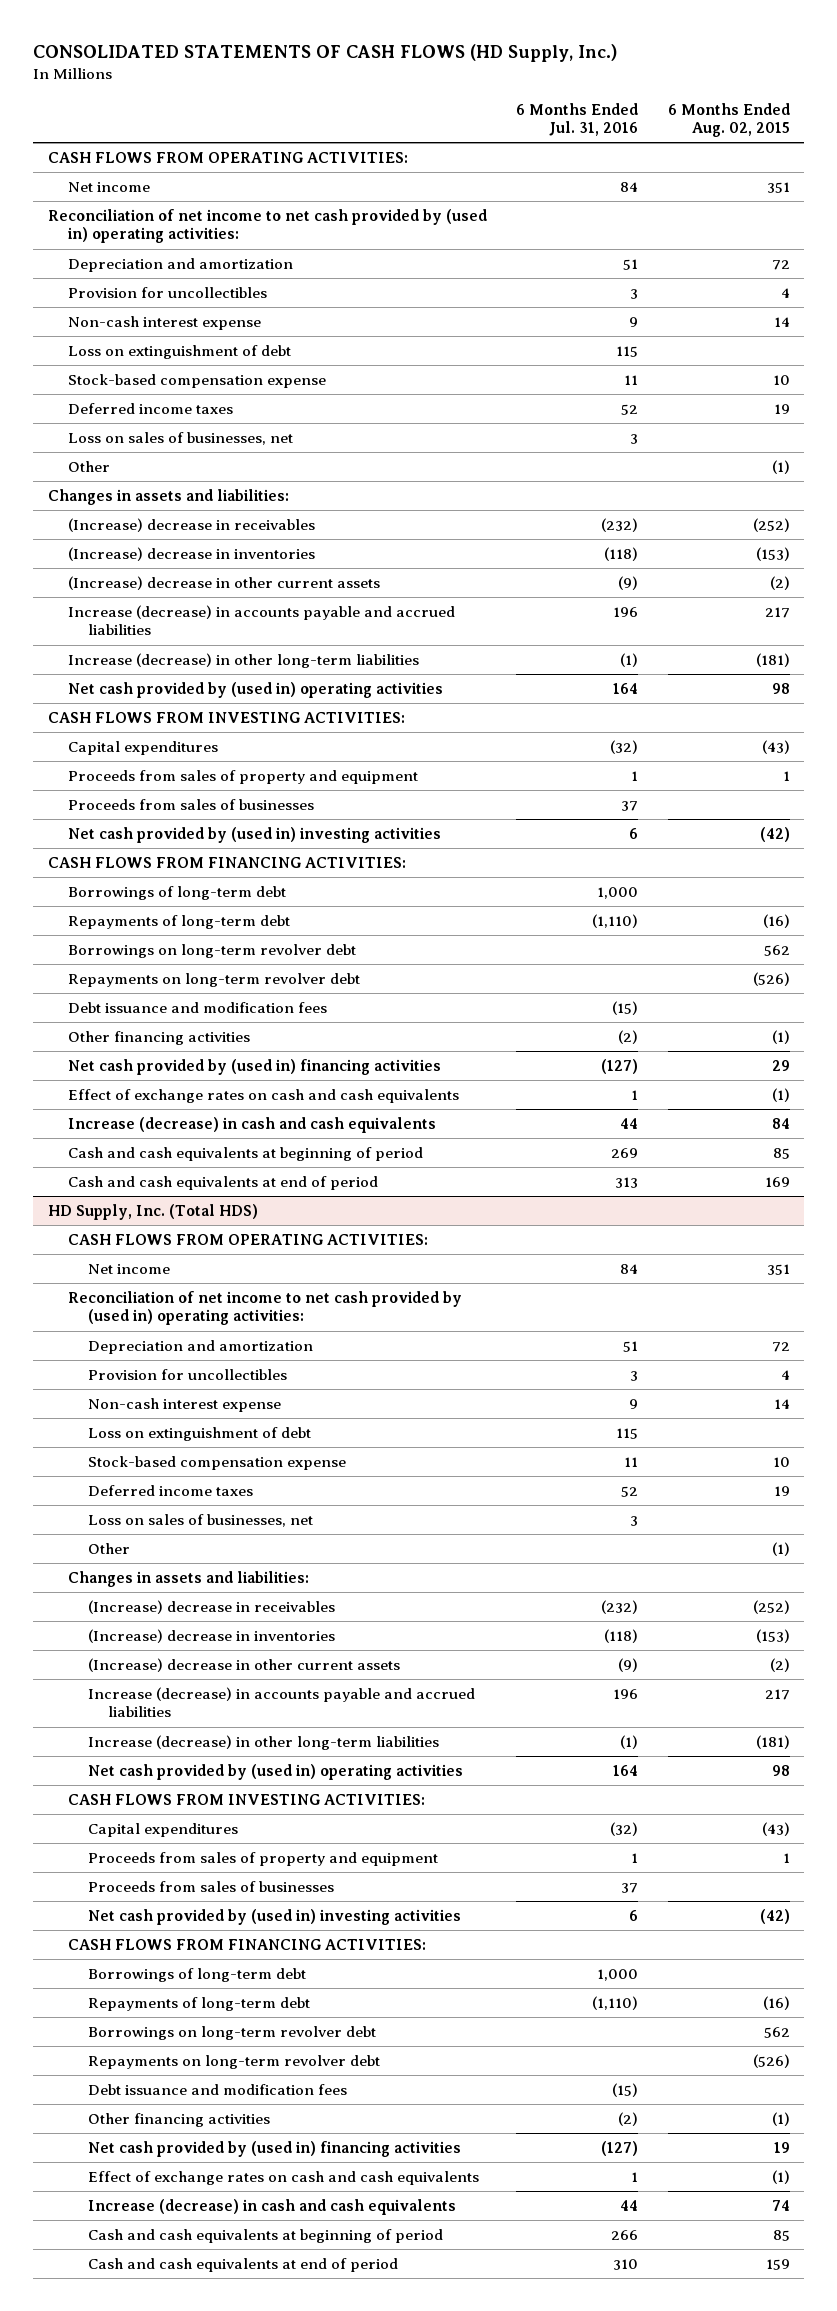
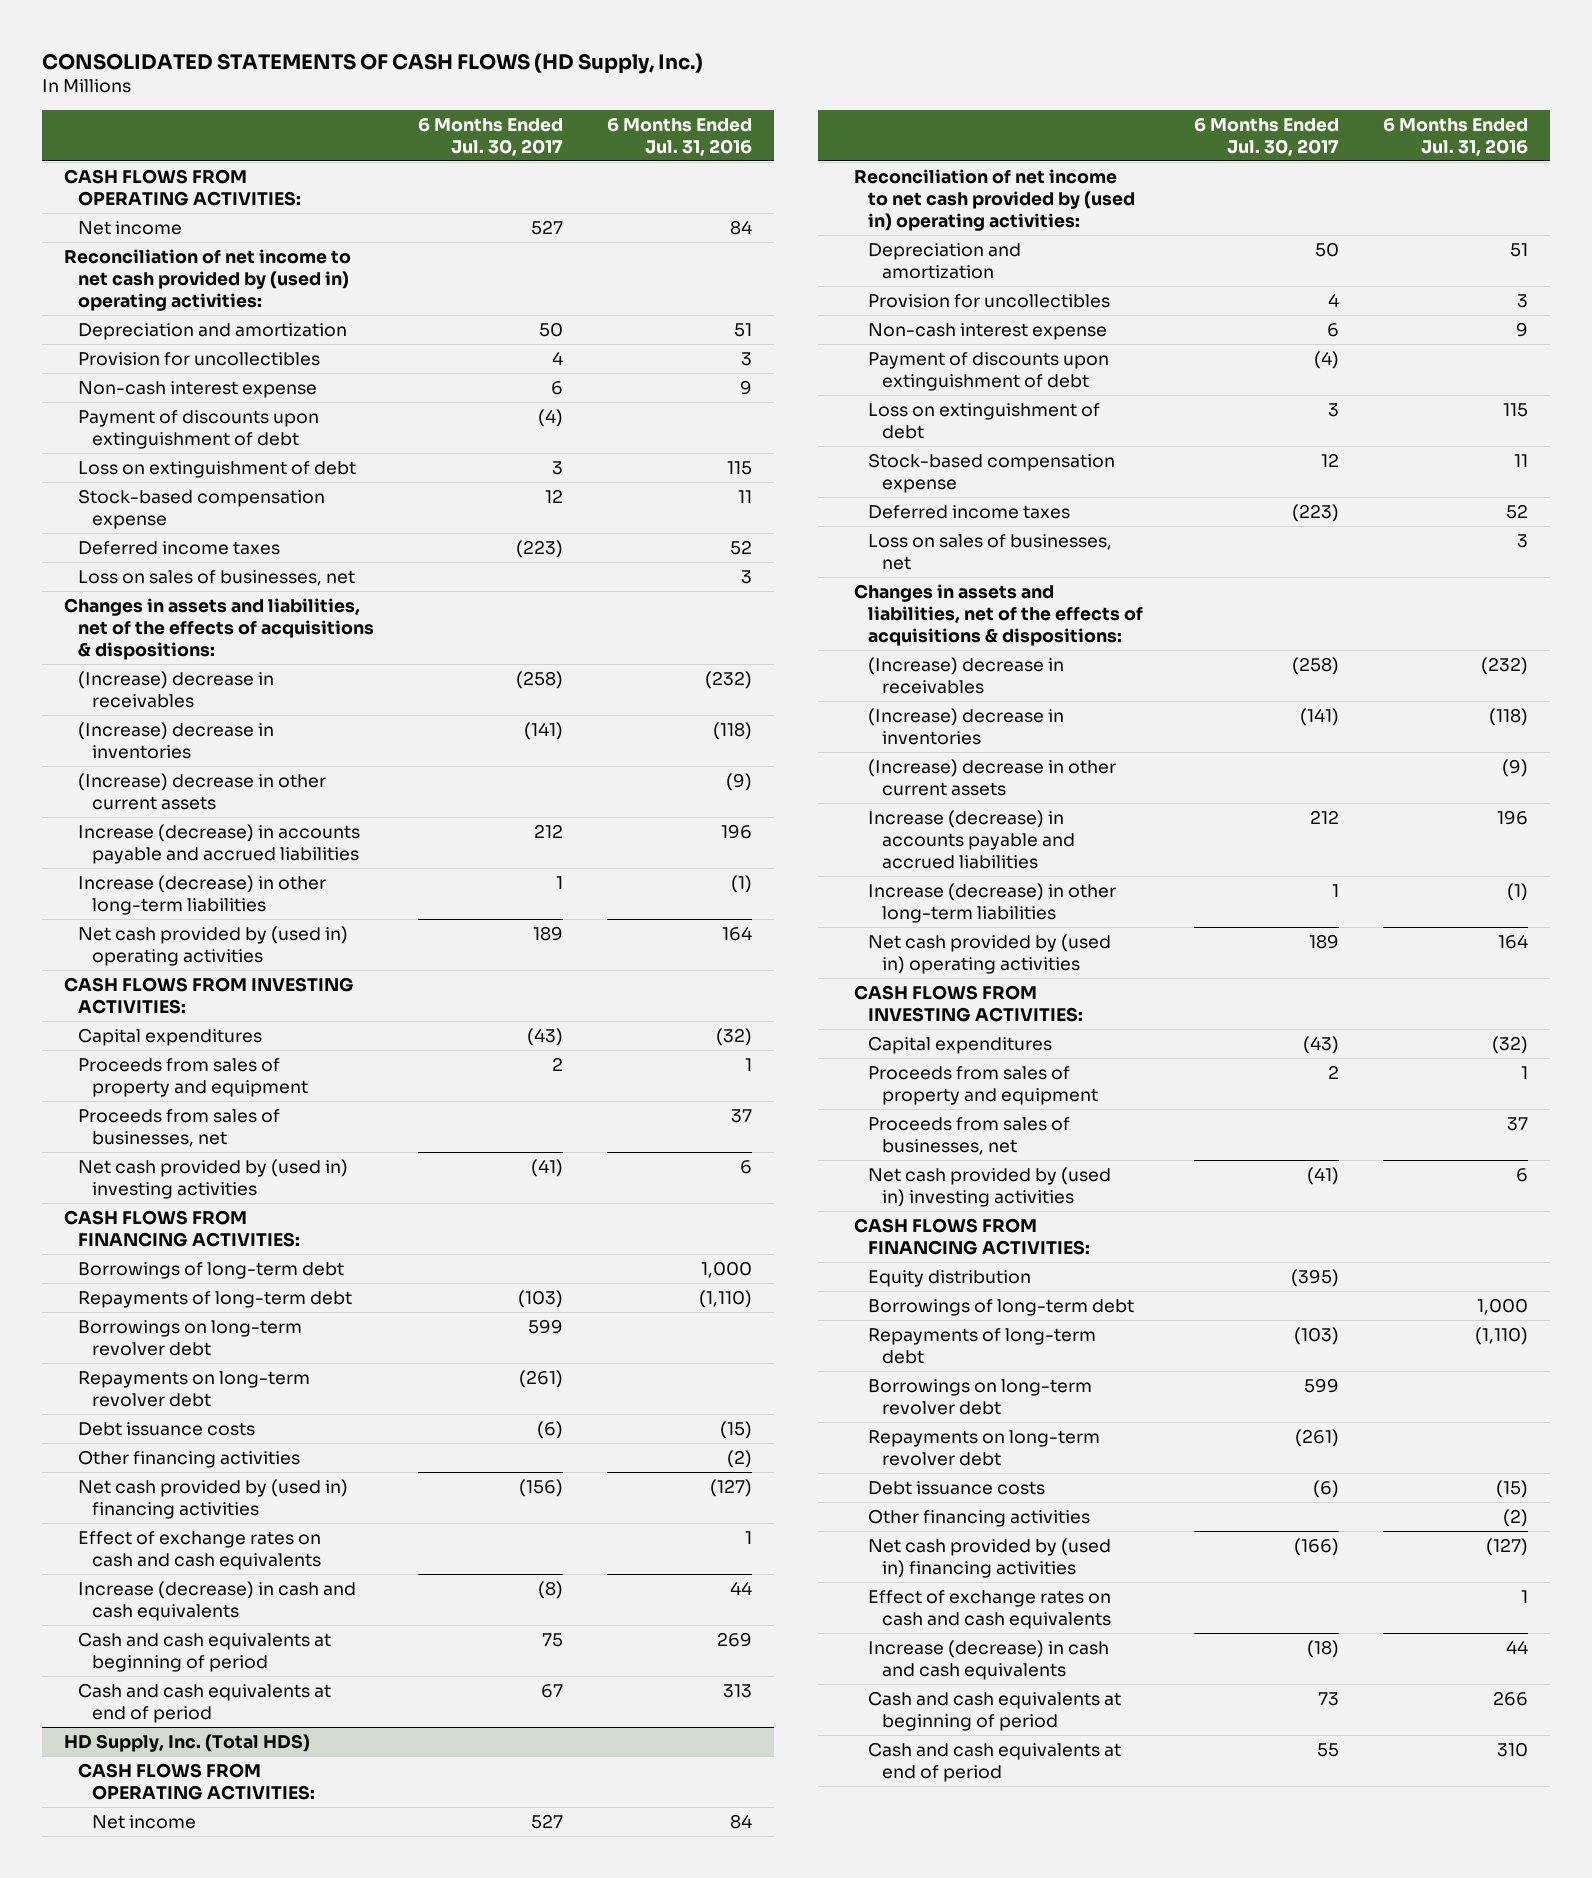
- | 6 Months Ended Jul. 31, 2016 | 6 Months Ended Aug. 02, 2015
+ | 6 Months Ended Jul. 30, 2017 | 6 Months Ended Jul. 31, 2016
+ Payment of discounts upon extinguishment of debt | (4) |
- Other | | (1)
- Changes in assets and liabilities:
+ Changes in assets and liabilities, net of the effects of acquisitions & dispositions:
- Proceeds from sales of businesses | 37 |
+ Proceeds from sales of businesses, net | | 37
- Debt issuance and modification fees | (15) |
+ Debt issuance costs | (6) | (15)
@ HD Supply, Inc. (Total HDS)
+ Payment of discounts upon extinguishment of debt | (4) |
- Other | | (1)
- Changes in assets and liabilities:
+ Changes in assets and liabilities, net of the effects of acquisitions & dispositions:
- Proceeds from sales of businesses | 37 |
+ Proceeds from sales of businesses, net | | 37
+ Equity distribution | (395) |
- Debt issuance and modification fees | (15) |
+ Debt issuance costs | (6) | (15)

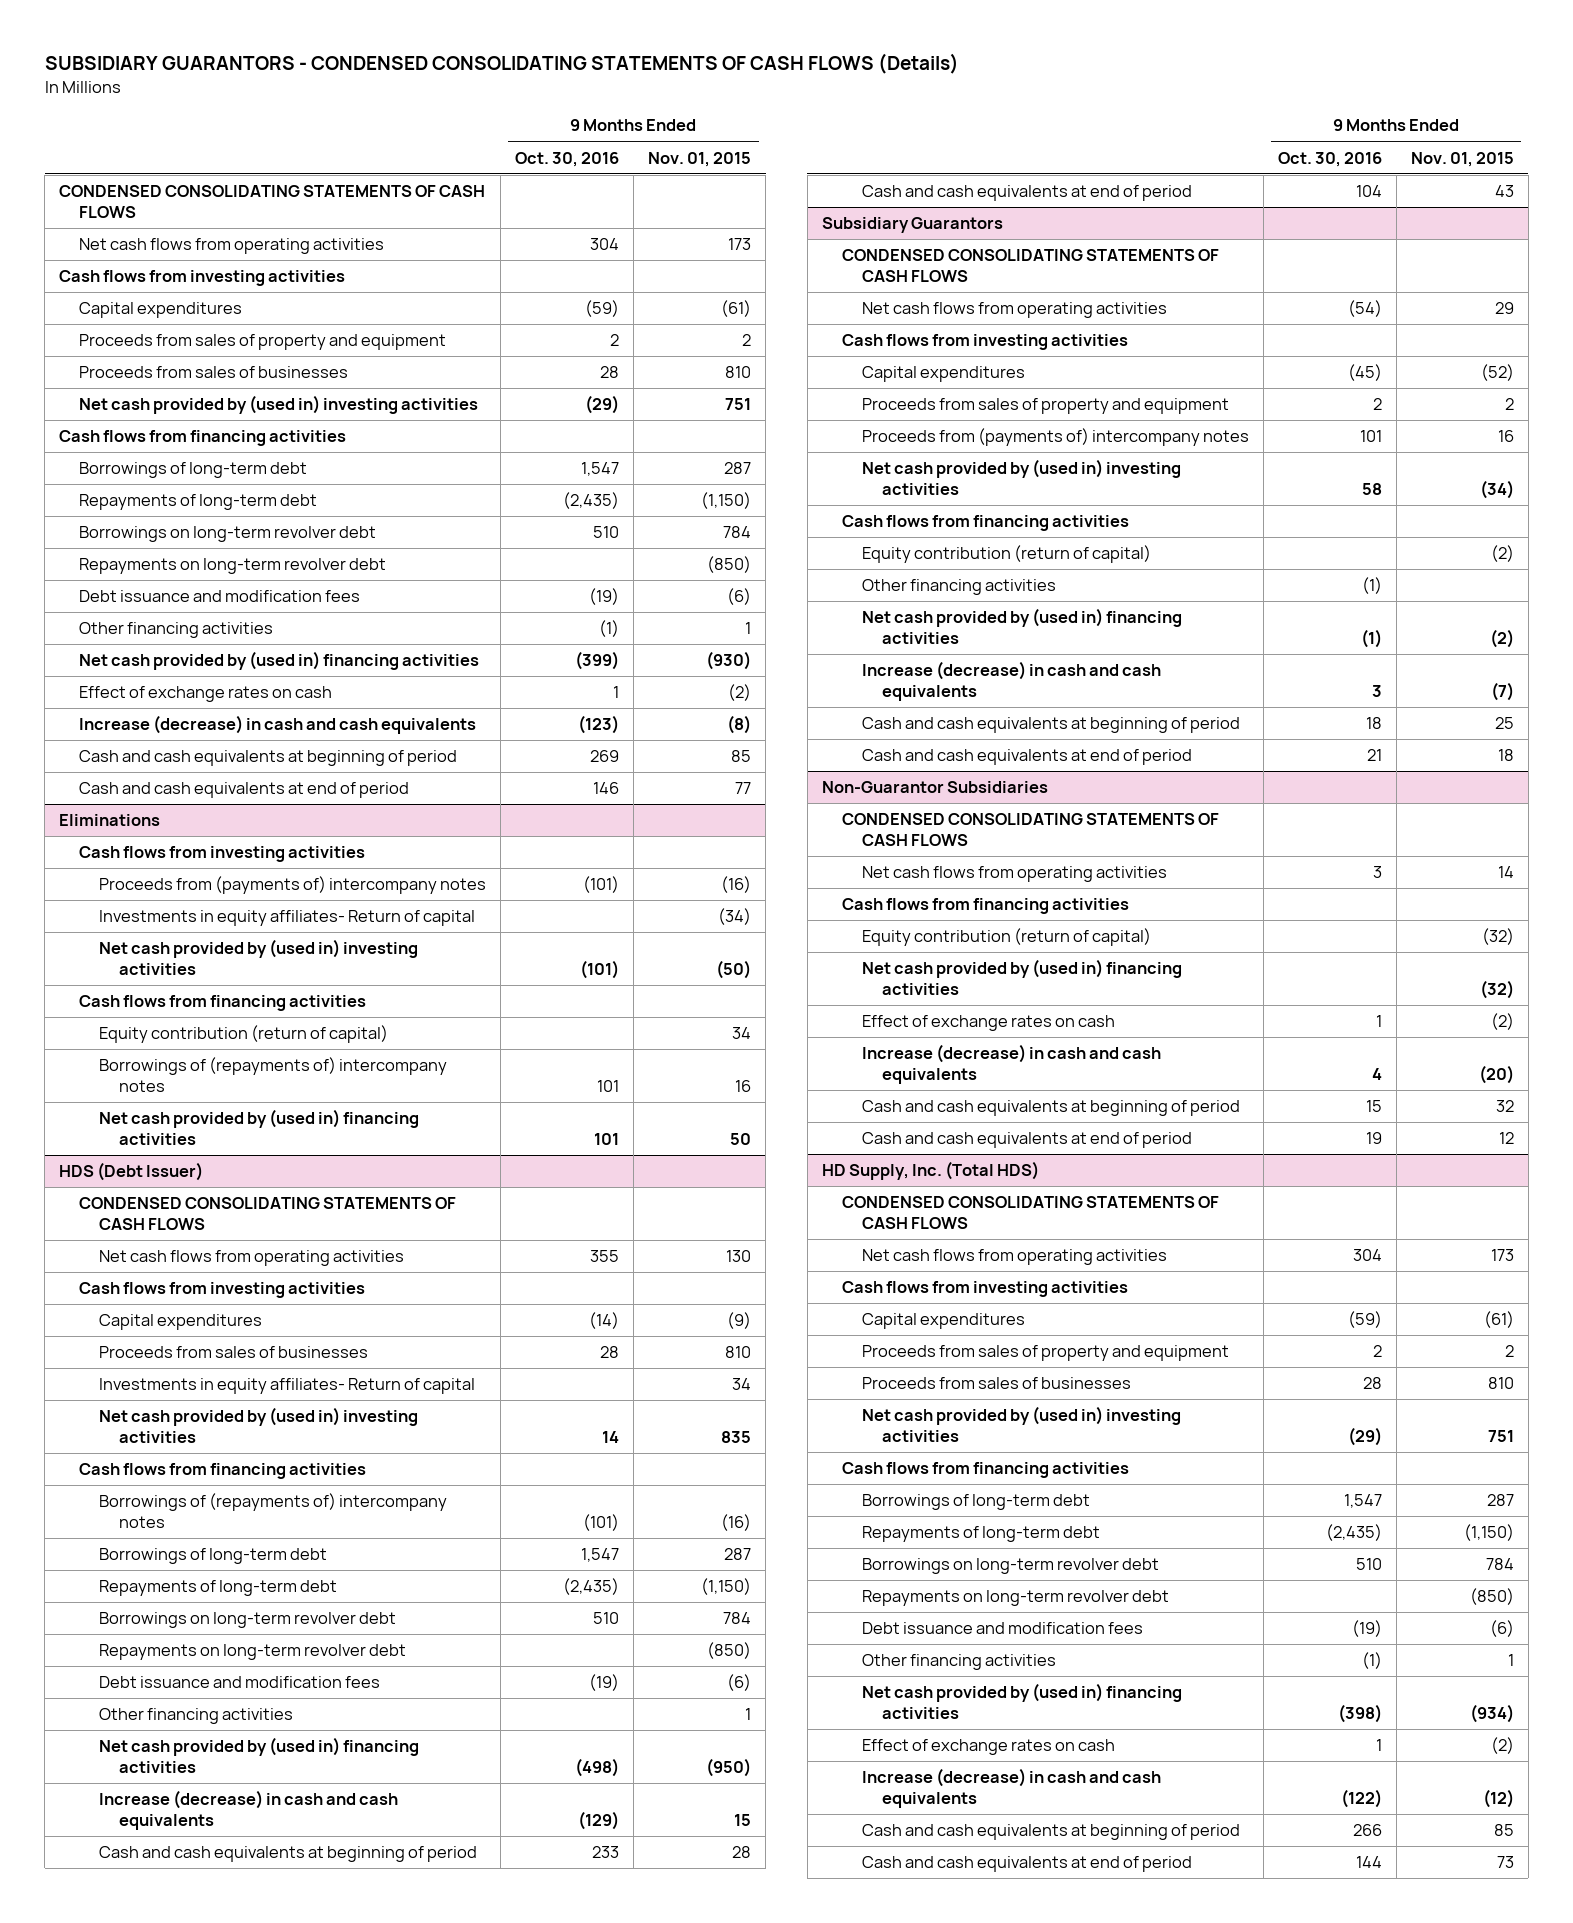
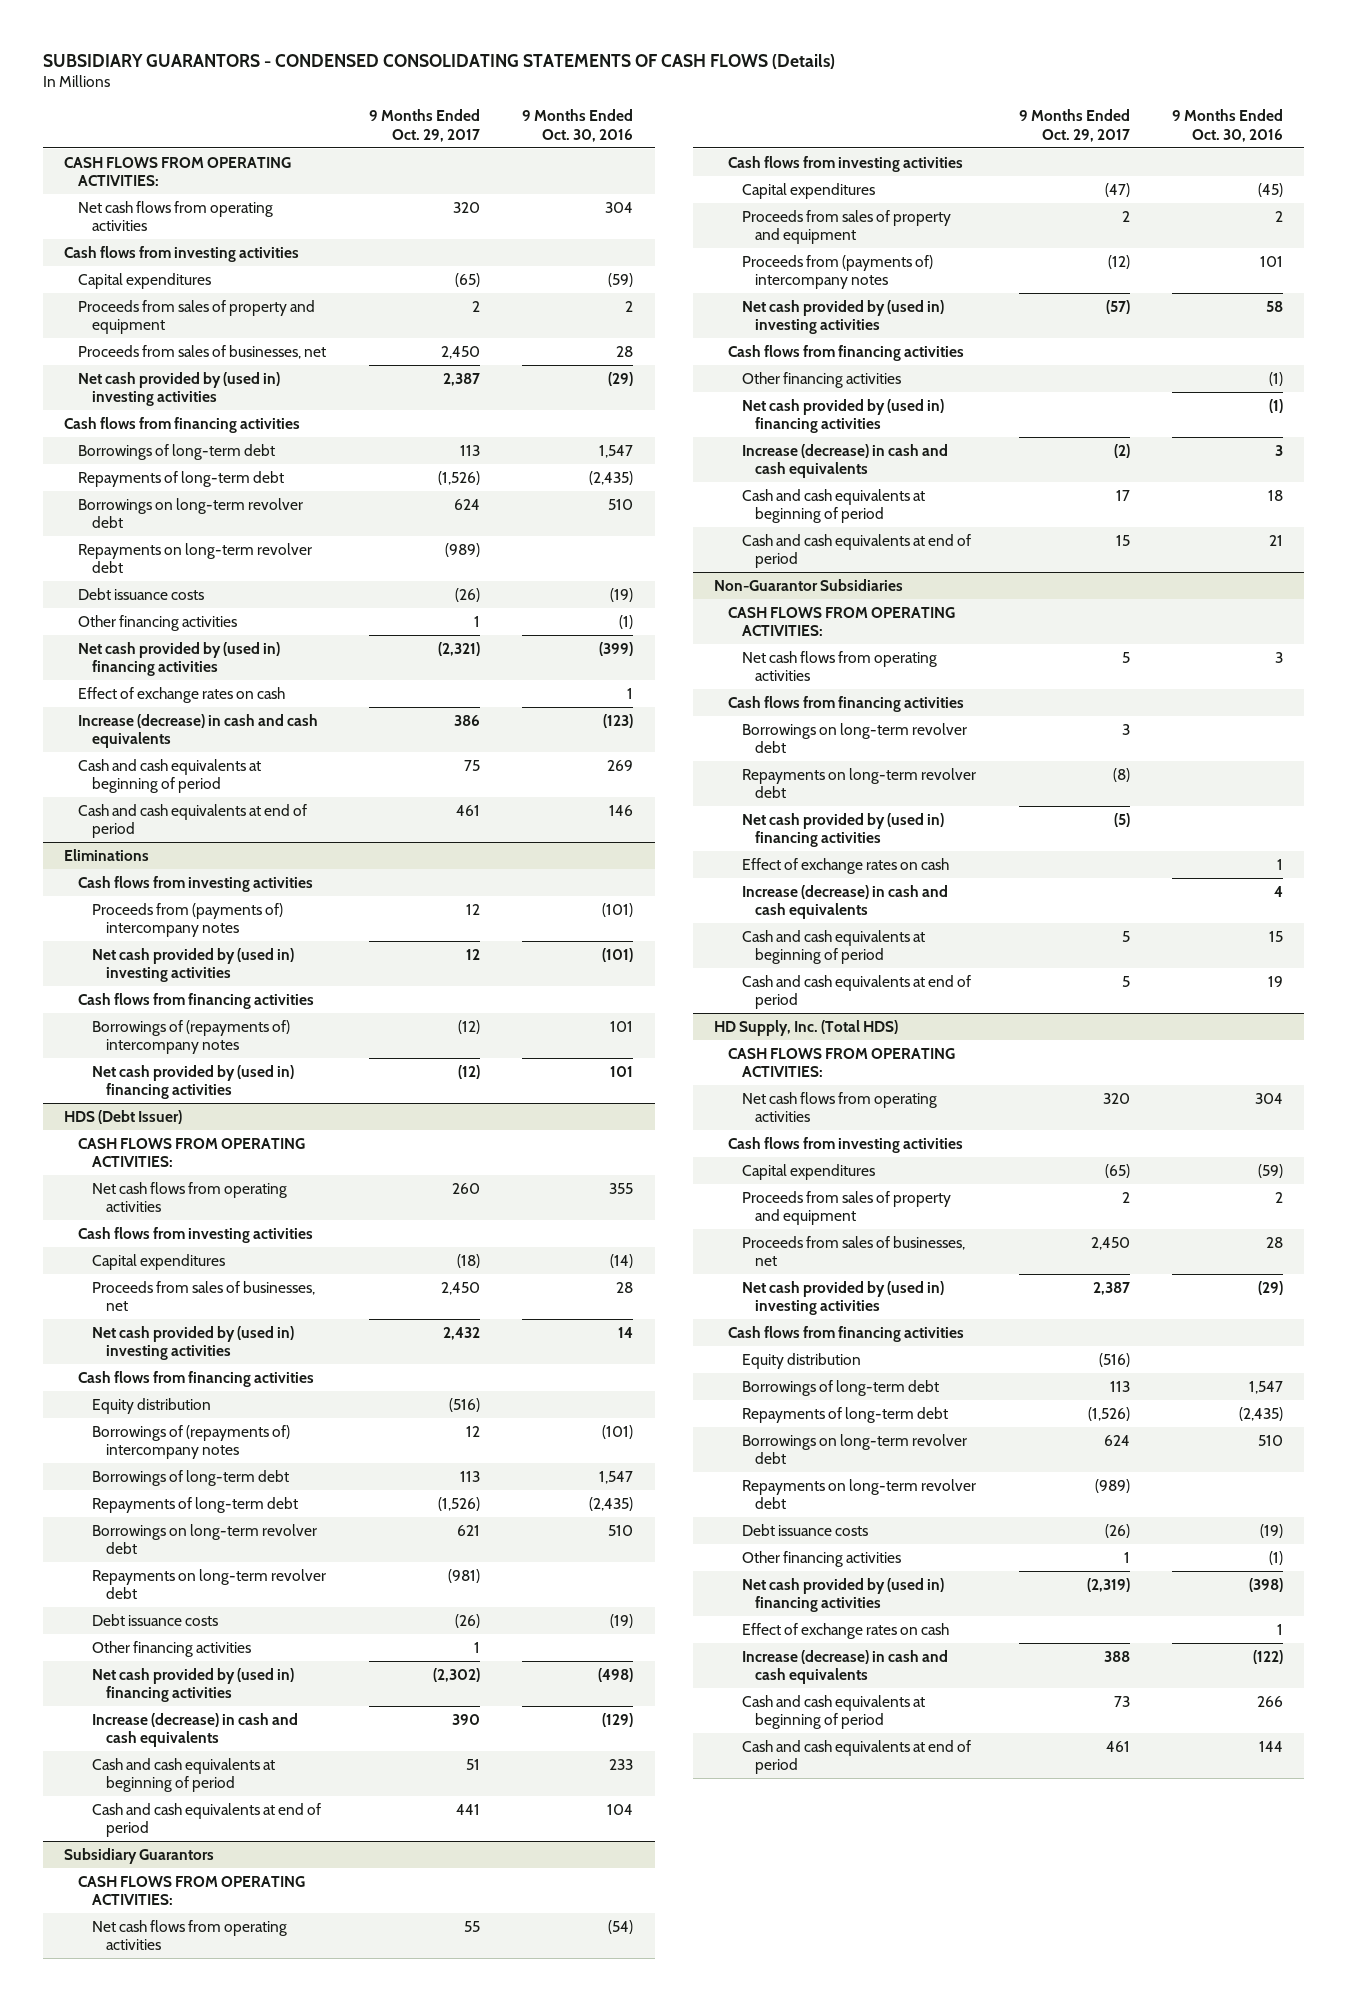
- | 9 Months Ended Oct. 30, 2016 | 9 Months Ended Nov. 01, 2015
+ | 9 Months Ended Oct. 29, 2017 | 9 Months Ended Oct. 30, 2016
- CONDENSED CONSOLIDATING STATEMENTS OF CASH FLOWS
+ CASH FLOWS FROM OPERATING ACTIVITIES:
- Proceeds from sales of businesses | 28 | 810
+ Proceeds from sales of businesses, net | 2,450 | 28
- Debt issuance and modification fees | (19) | (6)
+ Debt issuance costs | (26) | (19)
@ Eliminations
- Investments in equity affiliates- Return of capital | | (34)
- Equity contribution (return of capital) | | 34
@ HDS (Debt Issuer)
- CONDENSED CONSOLIDATING STATEMENTS OF CASH FLOWS
+ CASH FLOWS FROM OPERATING ACTIVITIES:
- Proceeds from sales of businesses | 28 | 810
- Investments in equity affiliates- Return of capital | | 34
+ Proceeds from sales of businesses, net | 2,450 | 28
+ Equity distribution | (516) |
- Debt issuance and modification fees | (19) | (6)
+ Debt issuance costs | (26) | (19)
@ Subsidiary Guarantors
- CONDENSED CONSOLIDATING STATEMENTS OF CASH FLOWS
+ CASH FLOWS FROM OPERATING ACTIVITIES:
- Equity contribution (return of capital) | | (2)
@ Non-Guarantor Subsidiaries
- CONDENSED CONSOLIDATING STATEMENTS OF CASH FLOWS
+ CASH FLOWS FROM OPERATING ACTIVITIES:
- Equity contribution (return of capital) | | (32)
+ Borrowings on long-term revolver debt | 3 |
+ Repayments on long-term revolver debt | (8) |
@ HD Supply, Inc. (Total HDS)
- CONDENSED CONSOLIDATING STATEMENTS OF CASH FLOWS
+ CASH FLOWS FROM OPERATING ACTIVITIES:
- Proceeds from sales of businesses | 28 | 810
+ Proceeds from sales of businesses, net | 2,450 | 28
+ Equity distribution | (516) |
- Debt issuance and modification fees | (19) | (6)
+ Debt issuance costs | (26) | (19)

